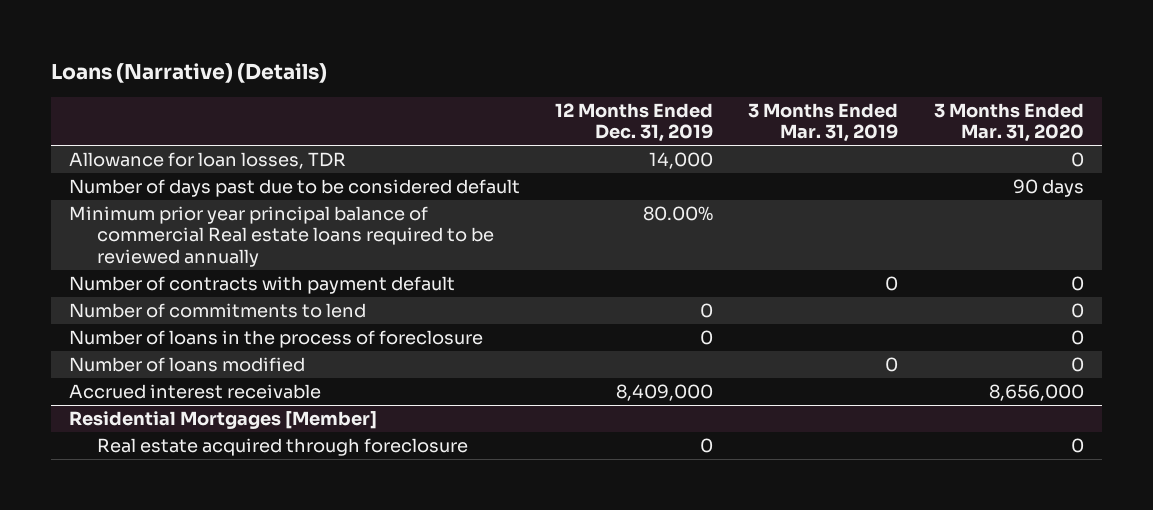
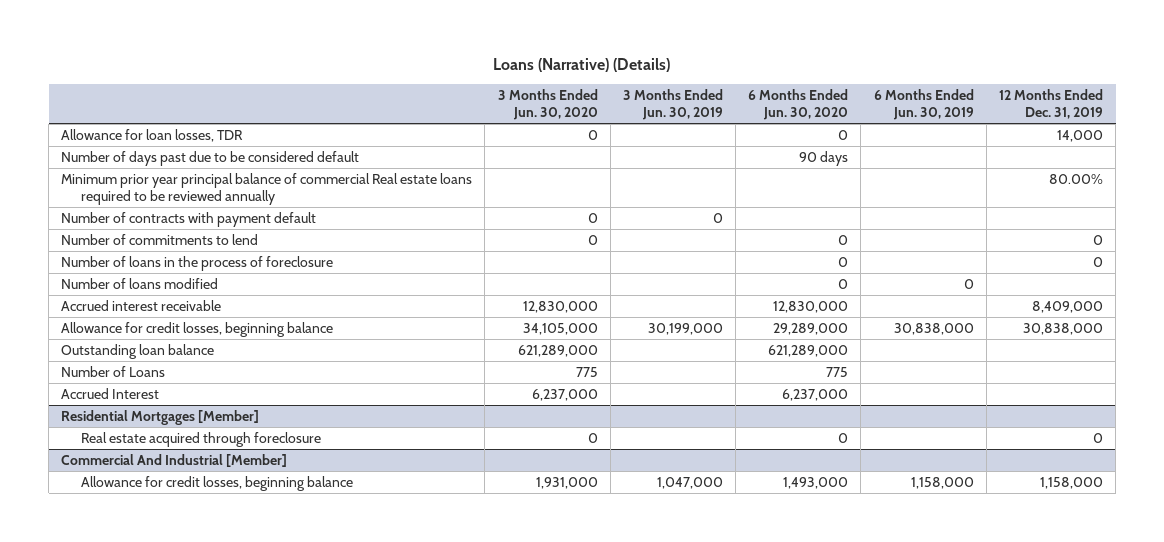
- | 12 Months Ended Dec. 31, 2019 | 3 Months Ended Mar. 31, 2019 | 3 Months Ended Mar. 31, 2020
+ | 3 Months Ended Jun. 30, 2020 | 3 Months Ended Jun. 30, 2019 | 6 Months Ended Jun. 30, 2020 | 6 Months Ended Jun. 30, 2019 | 12 Months Ended Dec. 31, 2019
+ Allowance for credit losses, beginning balance | 34,105,000 | 30,199,000 | 29,289,000 | 30,838,000 | 30,838,000
+ Outstanding loan balance | 621,289,000 | | 621,289,000 | |
+ Number of Loans | 775 | | 775 | |
+ Accrued Interest | 6,237,000 | | 6,237,000 | |
+ Commercial And Industrial [Member]
+ Allowance for credit losses, beginning balance | 1,931,000 | 1,047,000 | 1,493,000 | 1,158,000 | 1,158,000

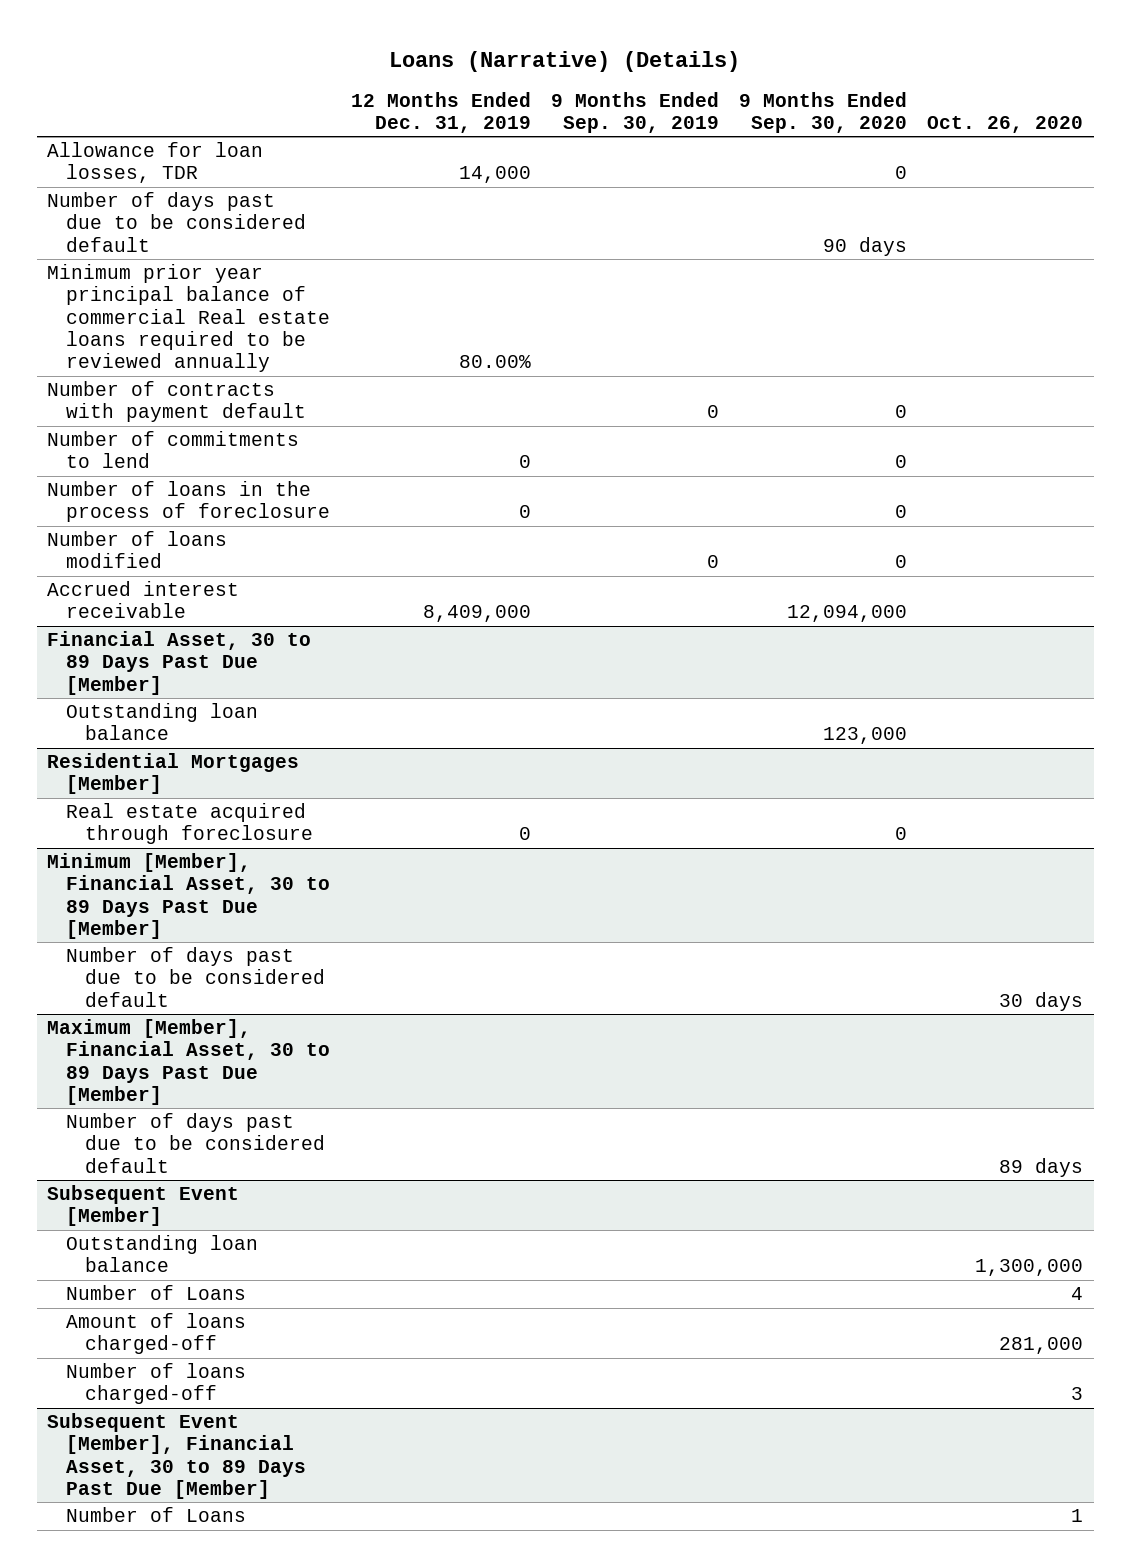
- | 3 Months Ended Jun. 30, 2020 | 3 Months Ended Jun. 30, 2019 | 6 Months Ended Jun. 30, 2020 | 6 Months Ended Jun. 30, 2019 | 12 Months Ended Dec. 31, 2019
+ | 12 Months Ended Dec. 31, 2019 | 9 Months Ended Sep. 30, 2019 | 9 Months Ended Sep. 30, 2020 | Oct. 26, 2020
- Allowance for credit losses, beginning balance | 34,105,000 | 30,199,000 | 29,289,000 | 30,838,000 | 30,838,000
- Outstanding loan balance | 621,289,000 | | 621,289,000 | |
- Number of Loans | 775 | | 775 | |
- Accrued Interest | 6,237,000 | | 6,237,000 | |
+ Financial Asset, 30 to 89 Days Past Due [Member]
+ Outstanding loan balance | | | 123,000 |
- Commercial And Industrial [Member]
- Allowance for credit losses, beginning balance | 1,931,000 | 1,047,000 | 1,493,000 | 1,158,000 | 1,158,000
+ Minimum [Member], Financial Asset, 30 to 89 Days Past Due [Member]
+ Number of days past due to be considered default | | | | 30 days
+ Maximum [Member], Financial Asset, 30 to 89 Days Past Due [Member]
+ Number of days past due to be considered default | | | | 89 days
+ Subsequent Event [Member]
+ Outstanding loan balance | | | | 1,300,000
+ Number of Loans | | | | 4
+ Amount of loans charged-off | | | | 281,000
+ Number of loans charged-off | | | | 3
+ Subsequent Event [Member], Financial Asset, 30 to 89 Days Past Due [Member]
+ Number of Loans | | | | 1

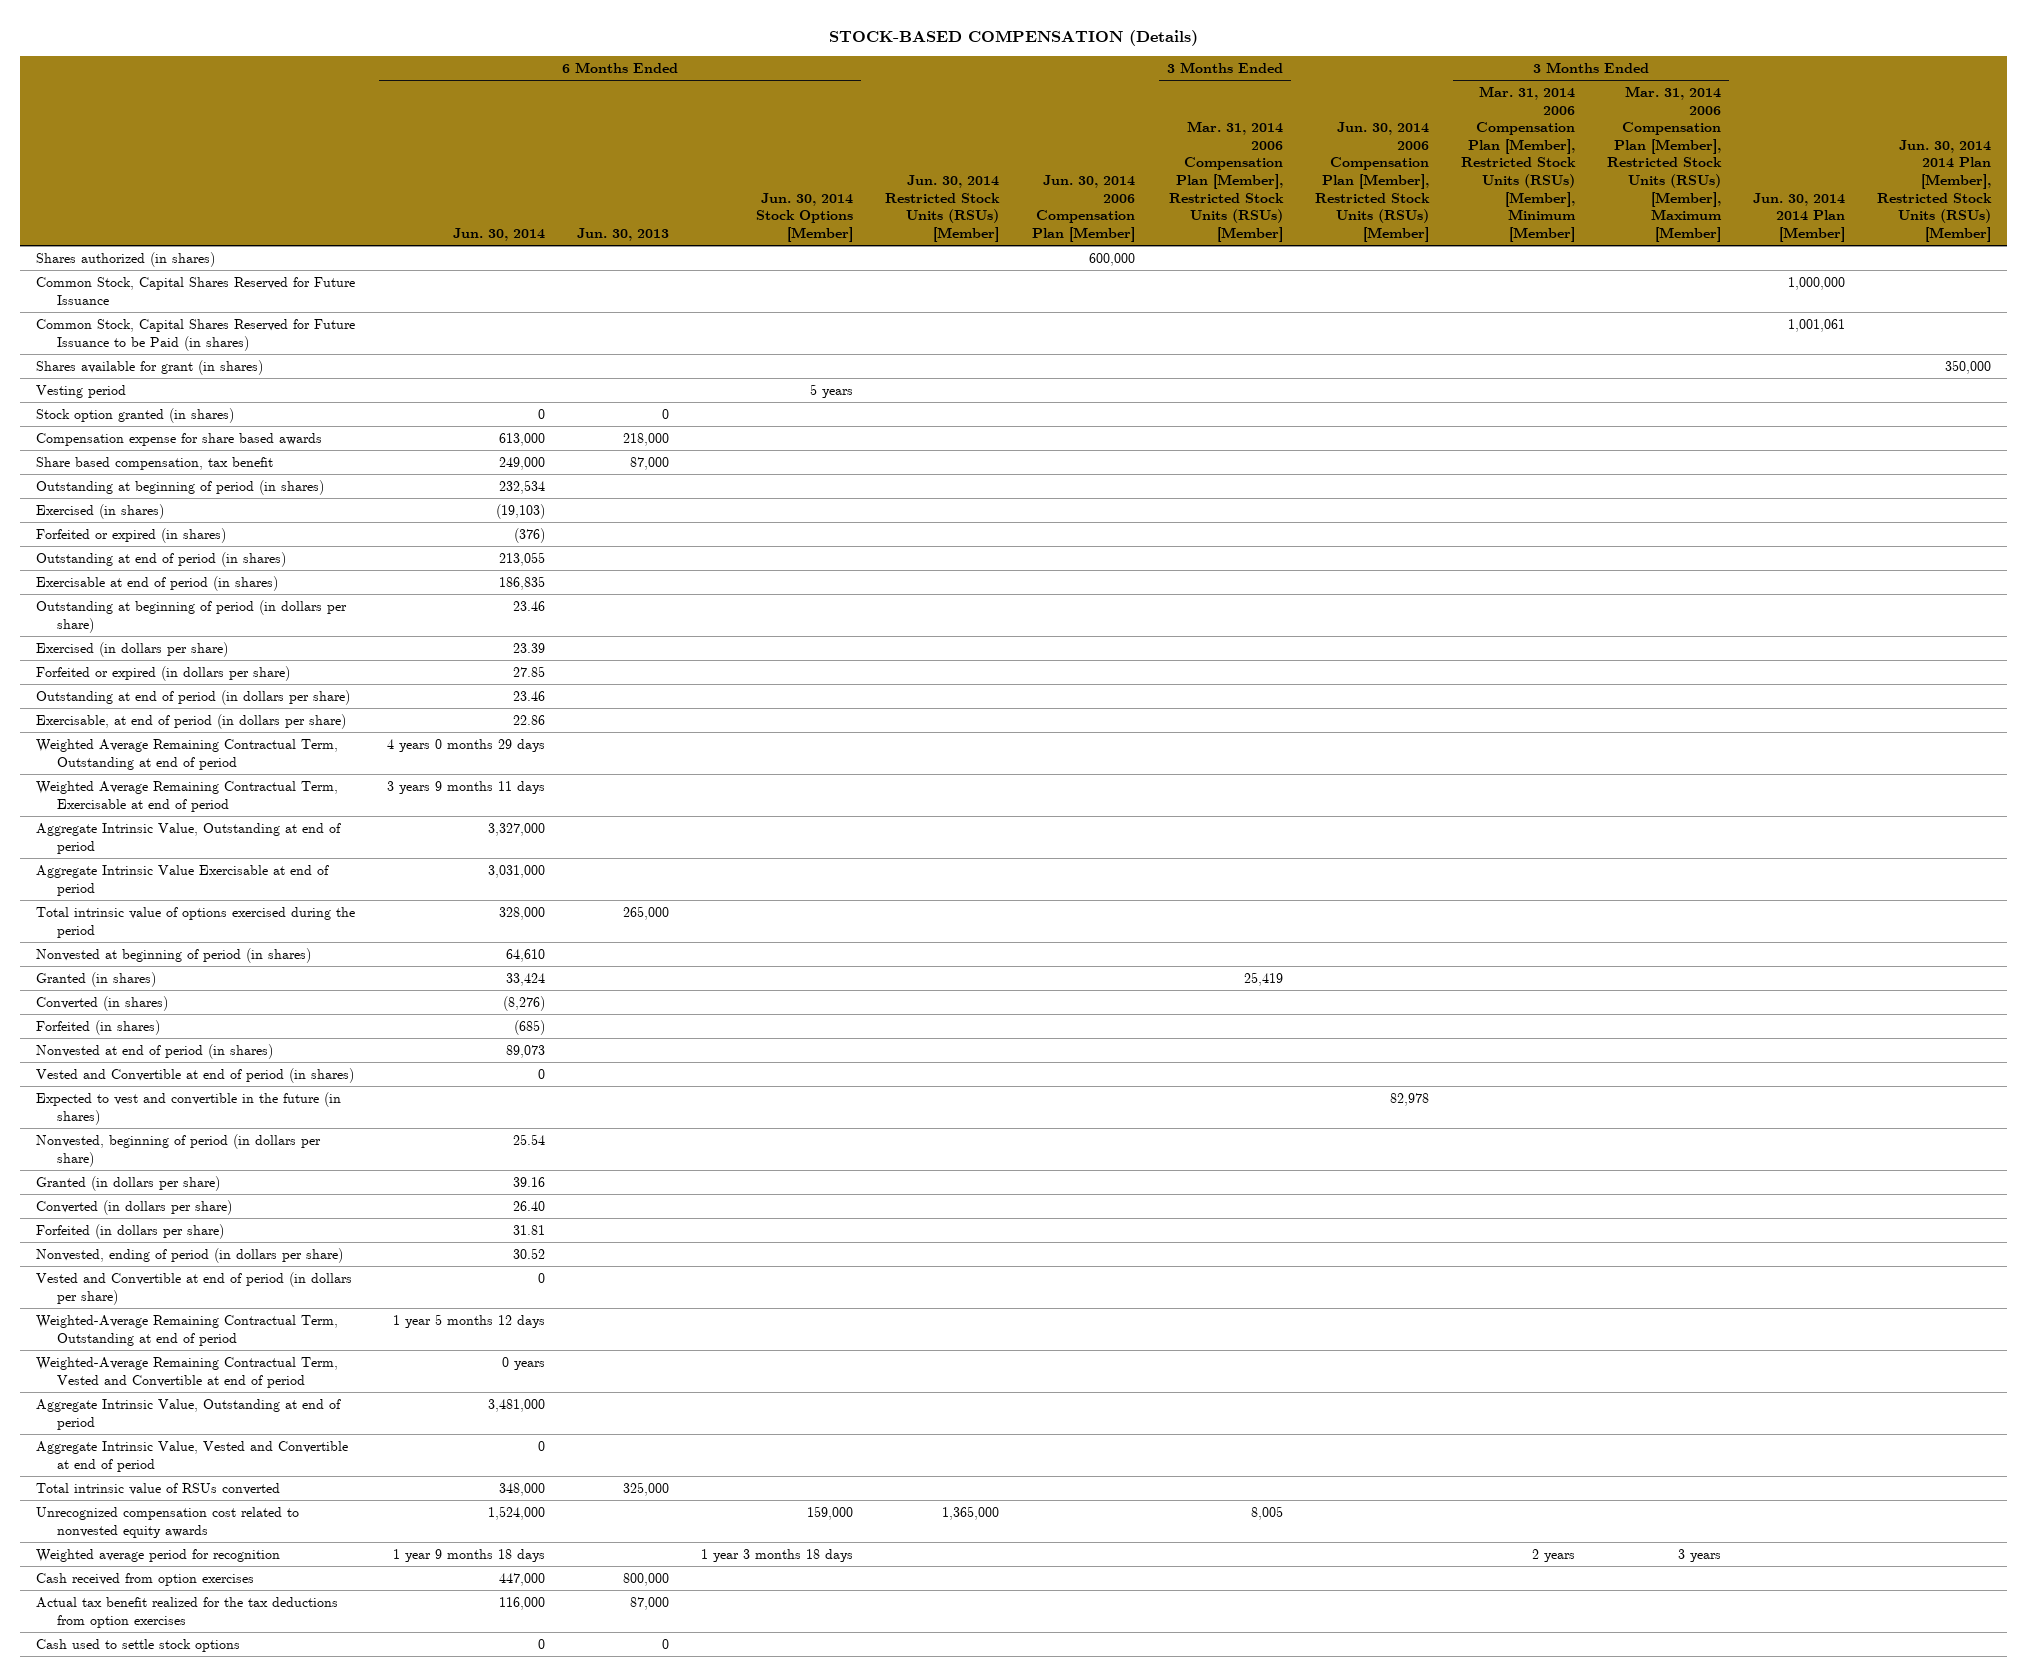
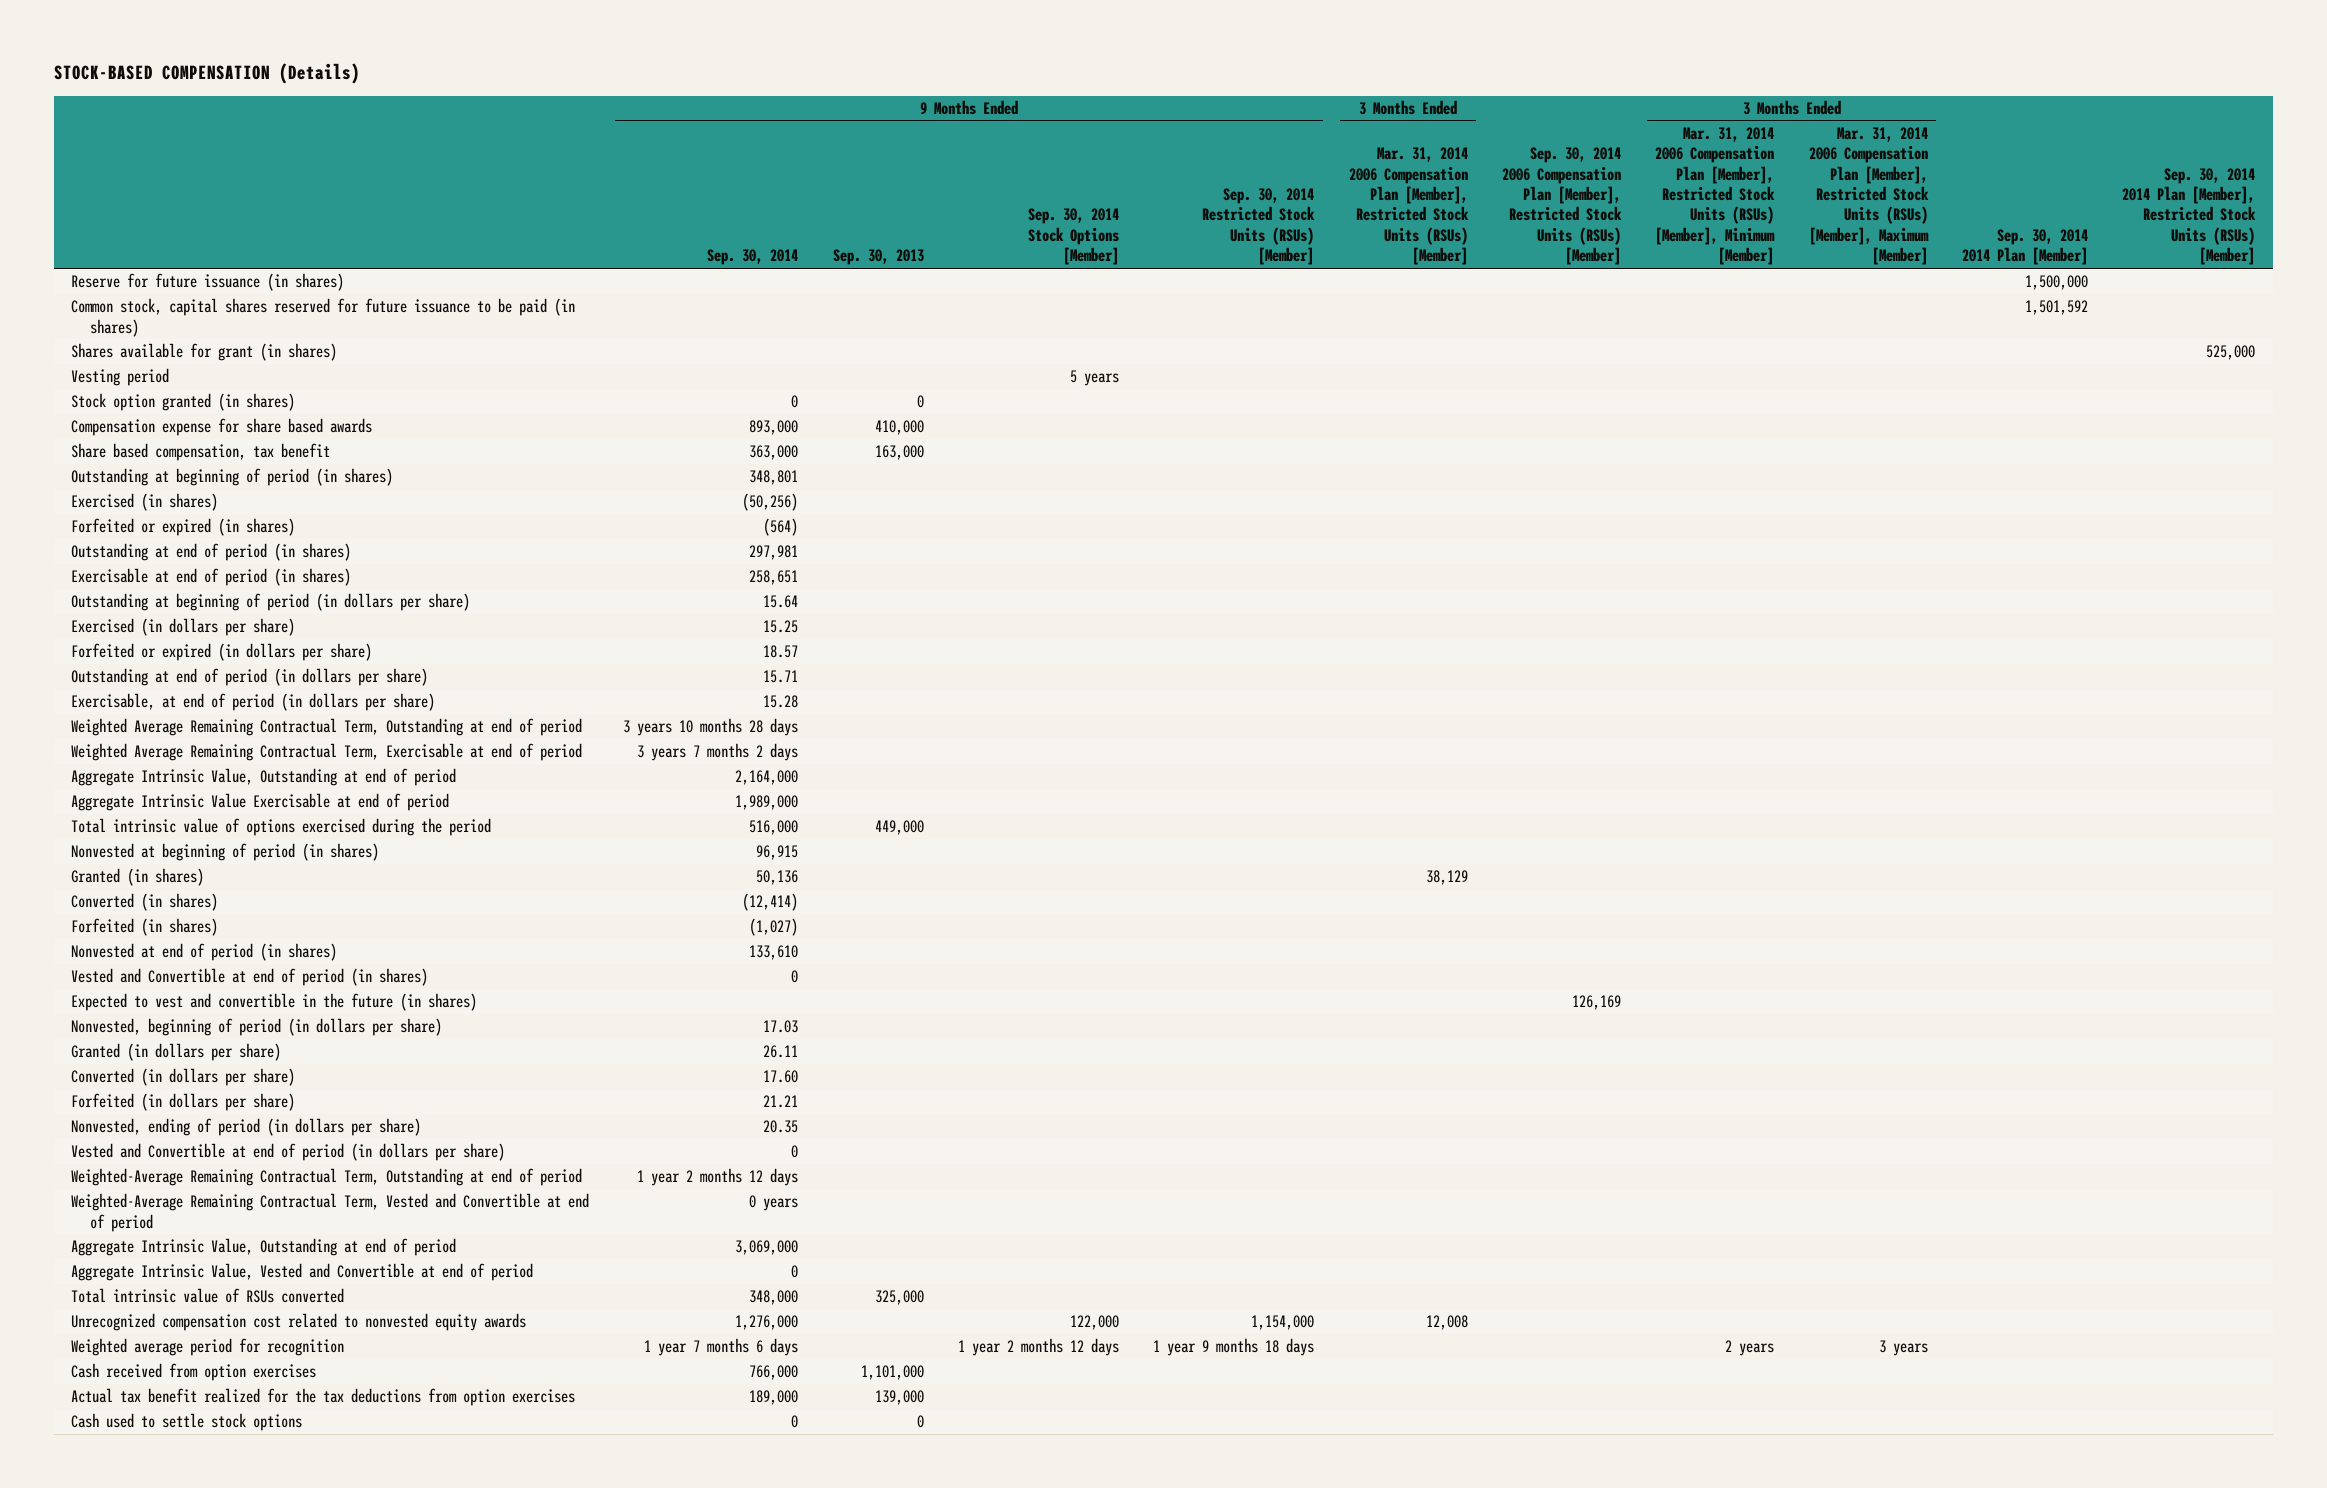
- | 6 Months Ended Jun. 30, 2014 | 6 Months Ended Jun. 30, 2013 | 6 Months Ended Jun. 30, 2014 Stock Options [Member] | Jun. 30, 2014 Restricted Stock Units (RSUs) [Member] | Jun. 30, 2014 2006 Compensation Plan [Member] | 3 Months Ended Mar. 31, 2014 2006 Compensation Plan [Member], Restricted Stock Units (RSUs) [Member] | Jun. 30, 2014 2006 Compensation Plan [Member], Restricted Stock Units (RSUs) [Member] | 3 Months Ended Mar. 31, 2014 2006 Compensation Plan [Member], Restricted Stock Units (RSUs) [Member], Minimum [Member] | 3 Months Ended Mar. 31, 2014 2006 Compensation Plan [Member], Restricted Stock Units (RSUs) [Member], Maximum [Member] | Jun. 30, 2014 2014 Plan [Member] | Jun. 30, 2014 2014 Plan [Member], Restricted Stock Units (RSUs) [Member]
+ | 9 Months Ended Sep. 30, 2014 | 9 Months Ended Sep. 30, 2013 | 9 Months Ended Sep. 30, 2014 Stock Options [Member] | 9 Months Ended Sep. 30, 2014 Restricted Stock Units (RSUs) [Member] | 3 Months Ended Mar. 31, 2014 2006 Compensation Plan [Member], Restricted Stock Units (RSUs) [Member] | Sep. 30, 2014 2006 Compensation Plan [Member], Restricted Stock Units (RSUs) [Member] | 3 Months Ended Mar. 31, 2014 2006 Compensation Plan [Member], Restricted Stock Units (RSUs) [Member], Minimum [Member] | 3 Months Ended Mar. 31, 2014 2006 Compensation Plan [Member], Restricted Stock Units (RSUs) [Member], Maximum [Member] | Sep. 30, 2014 2014 Plan [Member] | Sep. 30, 2014 2014 Plan [Member], Restricted Stock Units (RSUs) [Member]
- Shares authorized (in shares) | | | | | 600,000 | | | | | |
- Common Stock, Capital Shares Reserved for Future Issuance | | | | | | | | | | 1,000,000 |
- Common Stock, Capital Shares Reserved for Future Issuance to be Paid (in shares) | | | | | | | | | | 1,001,061 |
+ Reserve for future issuance (in shares) | | | | | | | | | 1,500,000 |
+ Common stock, capital shares reserved for future issuance to be paid (in shares) | | | | | | | | | 1,501,592 |
- Granted (in shares) | 33,424 | | | | | 25,419 | | | | |
+ Granted (in shares) | 50,136 | | | | 38,129 | | | | |
- Unrecognized compensation cost related to nonvested equity awards | 1,524,000 | | 159,000 | 1,365,000 | | 8,005 | | | | |
+ Unrecognized compensation cost related to nonvested equity awards | 1,276,000 | | 122,000 | 1,154,000 | 12,008 | | | | |

